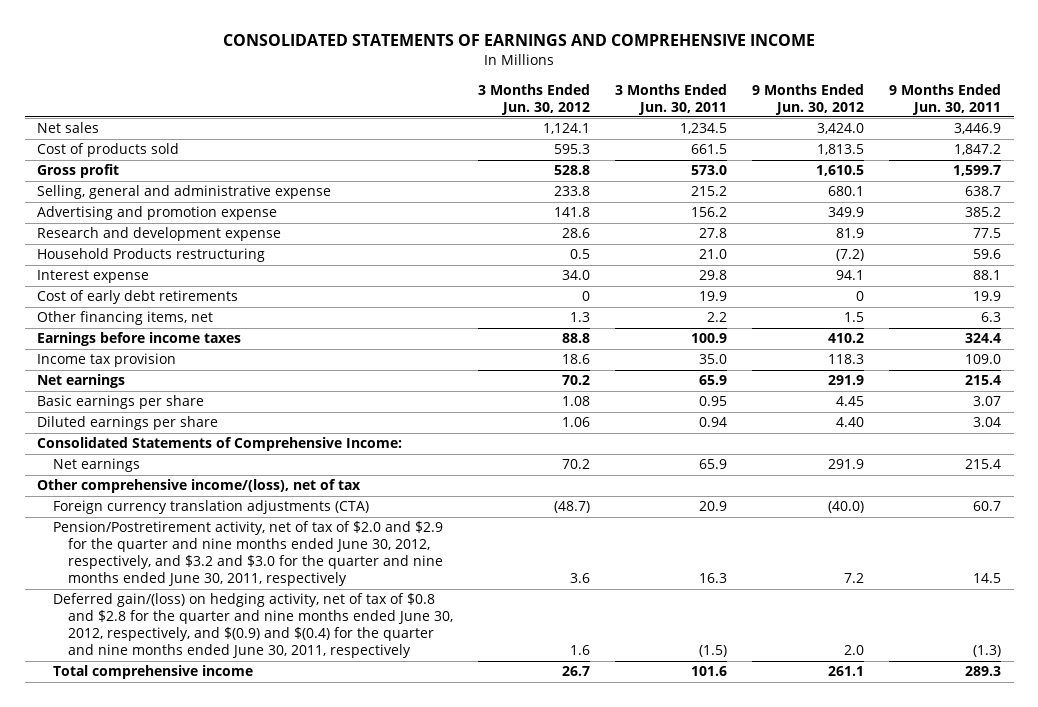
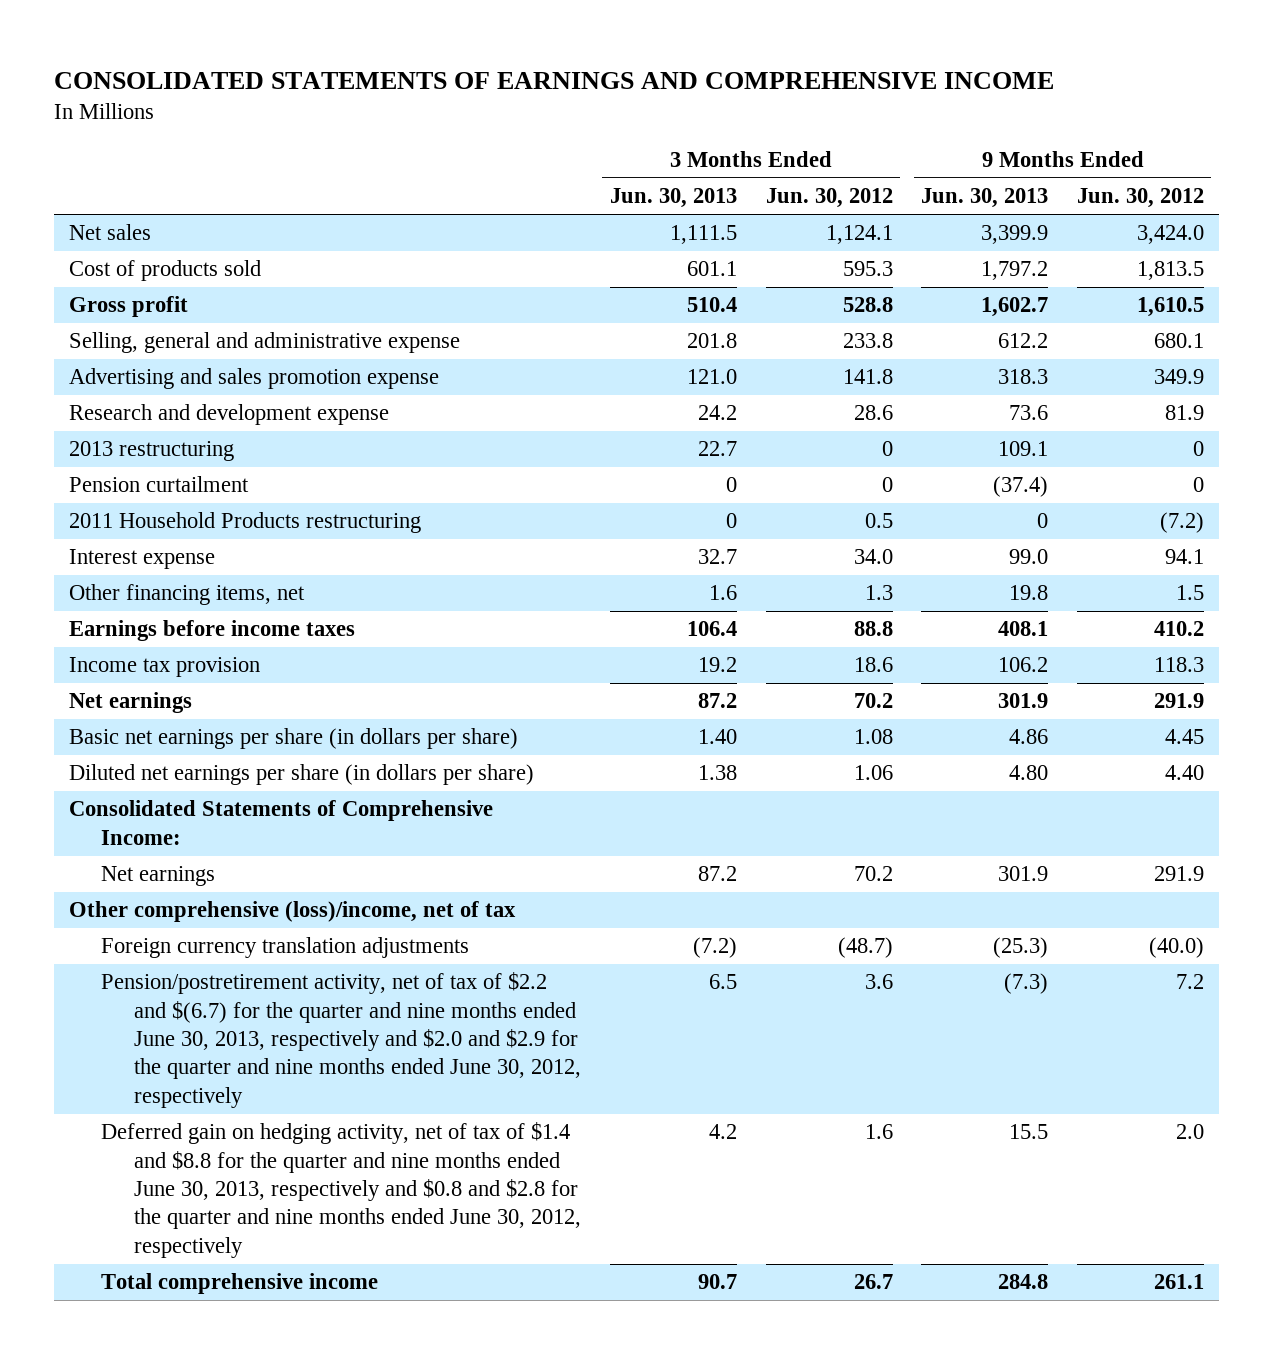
- | 3 Months Ended Jun. 30, 2012 | 3 Months Ended Jun. 30, 2011 | 9 Months Ended Jun. 30, 2012 | 9 Months Ended Jun. 30, 2011
+ | 3 Months Ended Jun. 30, 2013 | 3 Months Ended Jun. 30, 2012 | 9 Months Ended Jun. 30, 2013 | 9 Months Ended Jun. 30, 2012
- Advertising and promotion expense | 141.8 | 156.2 | 349.9 | 385.2
+ Advertising and sales promotion expense | 121.0 | 141.8 | 318.3 | 349.9
- Household Products restructuring | 0.5 | 21.0 | (7.2) | 59.6
+ 2013 restructuring | 22.7 | 0 | 109.1 | 0
+ Pension curtailment | 0 | 0 | (37.4) | 0
+ 2011 Household Products restructuring | 0 | 0.5 | 0 | (7.2)
- Cost of early debt retirements | 0 | 19.9 | 0 | 19.9
- Basic earnings per share | 1.08 | 0.95 | 4.45 | 3.07
- Diluted earnings per share | 1.06 | 0.94 | 4.40 | 3.04
+ Basic net earnings per share (in dollars per share) | 1.40 | 1.08 | 4.86 | 4.45
+ Diluted net earnings per share (in dollars per share) | 1.38 | 1.06 | 4.80 | 4.40
- Other comprehensive income/(loss), net of tax
- Foreign currency translation adjustments (CTA) | (48.7) | 20.9 | (40.0) | 60.7
- Pension/Postretirement activity, net of tax of $2.0 and $2.9 for the quarter and nine months ended June 30, 2012, respectively, and $3.2 and $3.0 for the quarter and nine months ended June 30, 2011, respectively | 3.6 | 16.3 | 7.2 | 14.5
- Deferred gain/(loss) on hedging activity, net of tax of $0.8 and $2.8 for the quarter and nine months ended June 30, 2012, respectively, and $(0.9) and $(0.4) for the quarter and nine months ended June 30, 2011, respectively | 1.6 | (1.5) | 2.0 | (1.3)
+ Other comprehensive (loss)/income, net of tax
+ Foreign currency translation adjustments | (7.2) | (48.7) | (25.3) | (40.0)
+ Pension/postretirement activity, net of tax of $2.2 and $(6.7) for the quarter and nine months ended June 30, 2013, respectively and $2.0 and $2.9 for the quarter and nine months ended June 30, 2012, respectively | 6.5 | 3.6 | (7.3) | 7.2
+ Deferred gain on hedging activity, net of tax of $1.4 and $8.8 for the quarter and nine months ended June 30, 2013, respectively and $0.8 and $2.8 for the quarter and nine months ended June 30, 2012, respectively | 4.2 | 1.6 | 15.5 | 2.0

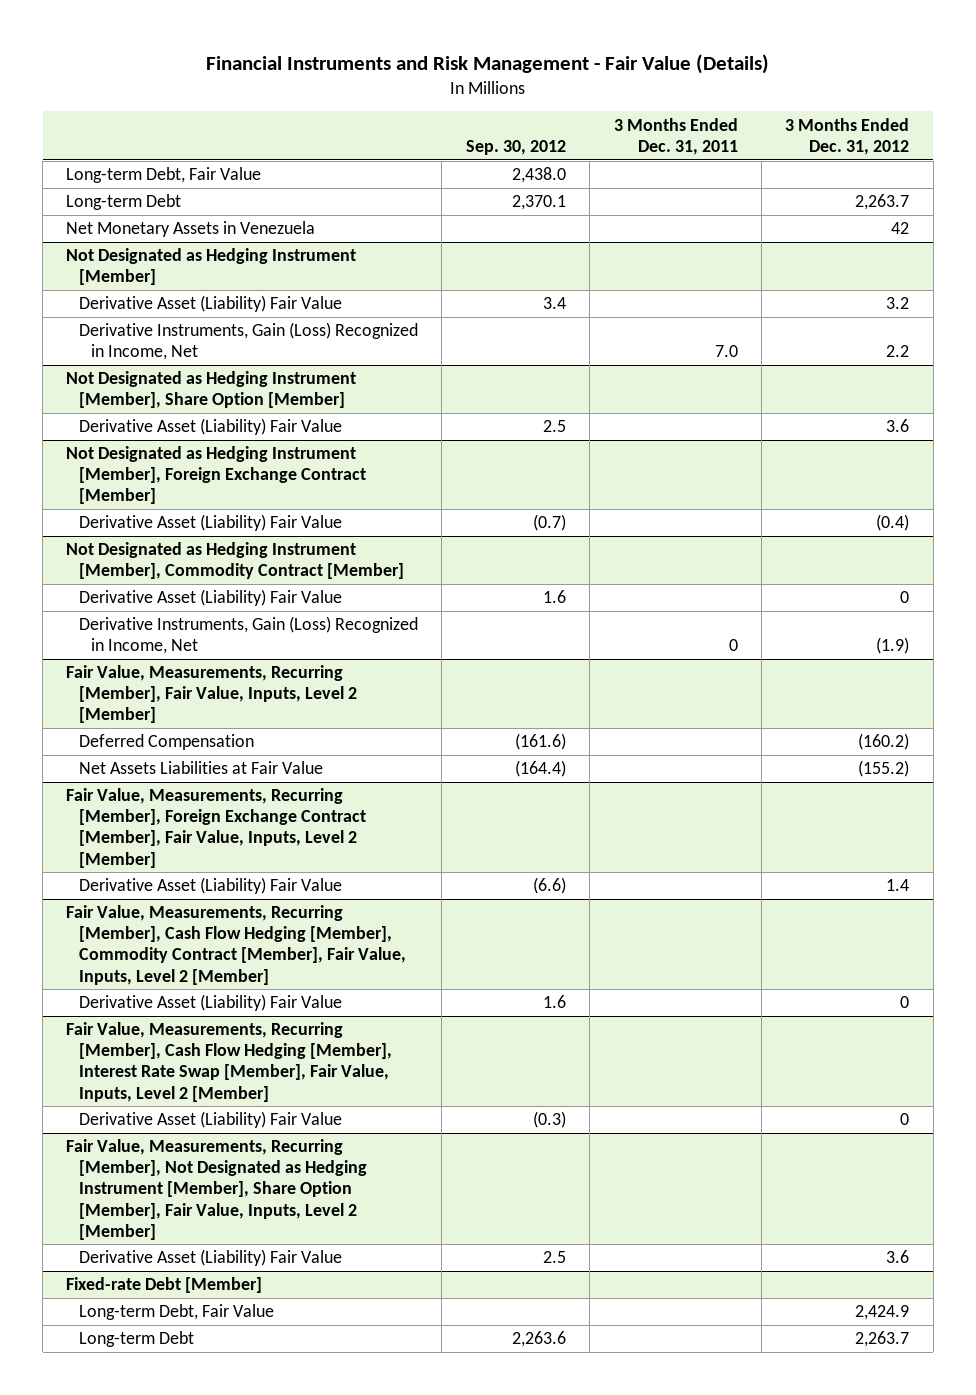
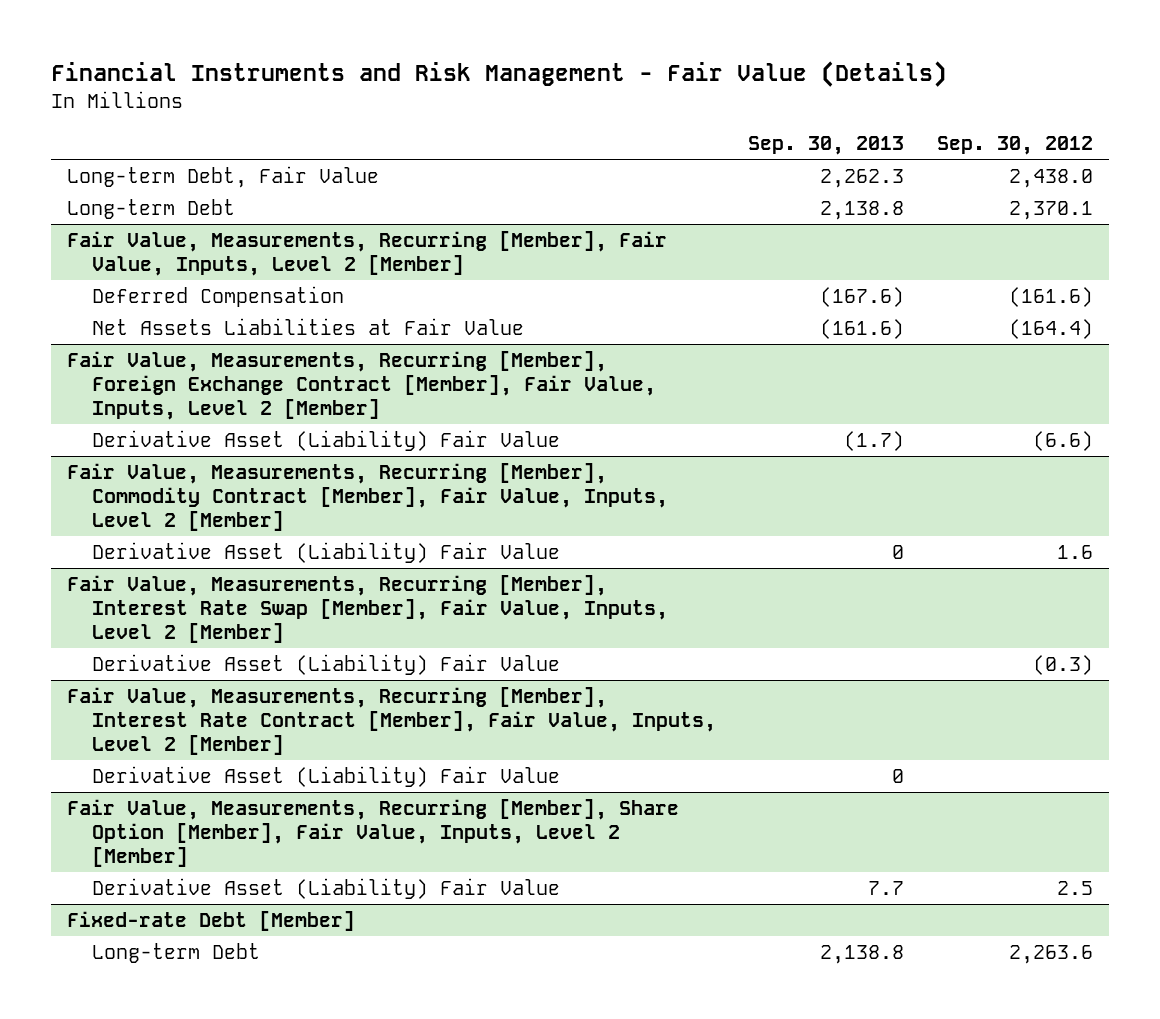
- | Sep. 30, 2012 | 3 Months Ended Dec. 31, 2011 | 3 Months Ended Dec. 31, 2012
+ | Sep. 30, 2013 | Sep. 30, 2012
- Net Monetary Assets in Venezuela | | | 42
- Not Designated as Hedging Instrument [Member]
- Derivative Asset (Liability) Fair Value | 3.4 | | 3.2
- Derivative Instruments, Gain (Loss) Recognized in Income, Net | | 7.0 | 2.2
- Not Designated as Hedging Instrument [Member], Share Option [Member]
- Derivative Asset (Liability) Fair Value | 2.5 | | 3.6
- Not Designated as Hedging Instrument [Member], Foreign Exchange Contract [Member]
- Derivative Asset (Liability) Fair Value | (0.7) | | (0.4)
- Not Designated as Hedging Instrument [Member], Commodity Contract [Member]
- Derivative Asset (Liability) Fair Value | 1.6 | | 0
- Derivative Instruments, Gain (Loss) Recognized in Income, Net | | 0 | (1.9)
- Fair Value, Measurements, Recurring [Member], Cash Flow Hedging [Member], Commodity Contract [Member], Fair Value, Inputs, Level 2 [Member]
+ Fair Value, Measurements, Recurring [Member], Commodity Contract [Member], Fair Value, Inputs, Level 2 [Member]
- Fair Value, Measurements, Recurring [Member], Cash Flow Hedging [Member], Interest Rate Swap [Member], Fair Value, Inputs, Level 2 [Member]
+ Fair Value, Measurements, Recurring [Member], Interest Rate Swap [Member], Fair Value, Inputs, Level 2 [Member]
- Fair Value, Measurements, Recurring [Member], Not Designated as Hedging Instrument [Member], Share Option [Member], Fair Value, Inputs, Level 2 [Member]
+ Fair Value, Measurements, Recurring [Member], Interest Rate Contract [Member], Fair Value, Inputs, Level 2 [Member]
+ Derivative Asset (Liability) Fair Value | 0 |
+ Fair Value, Measurements, Recurring [Member], Share Option [Member], Fair Value, Inputs, Level 2 [Member]
@ Fixed-rate Debt [Member]
- Long-term Debt, Fair Value | | | 2,424.9

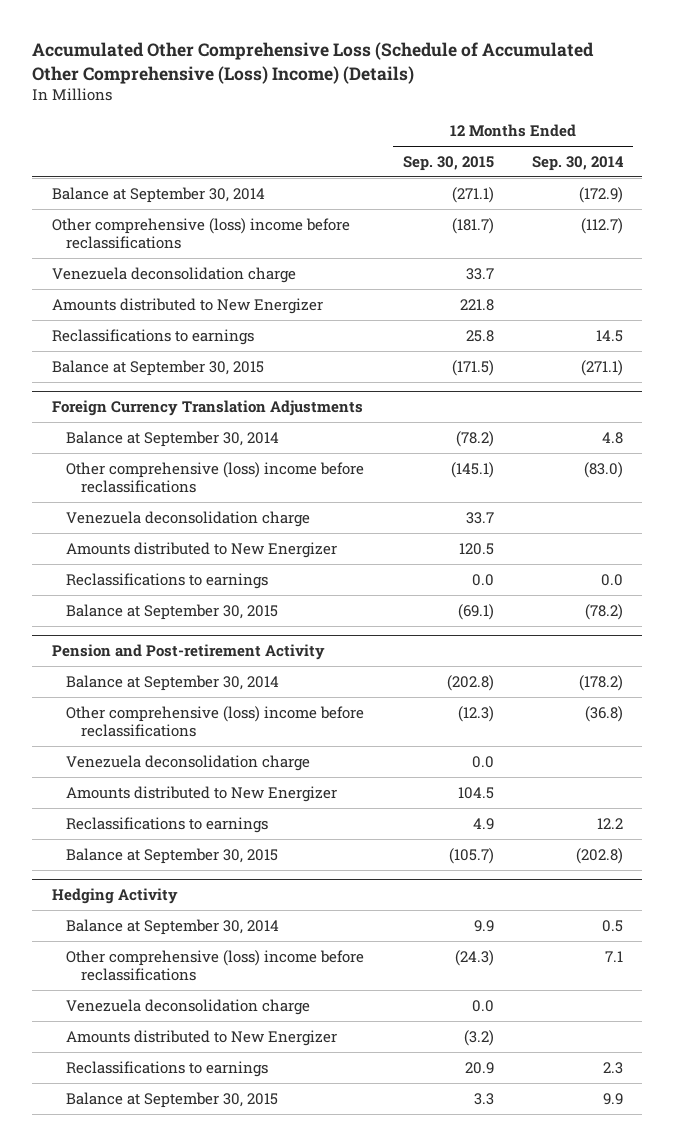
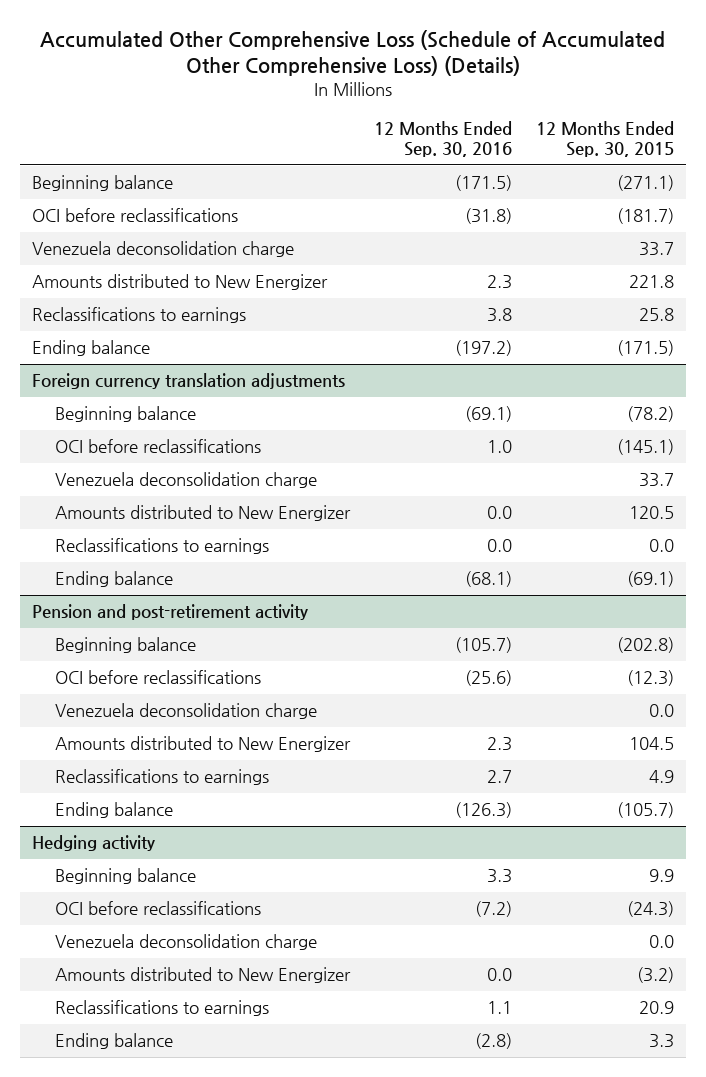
- Accumulated Other Comprehensive Loss (Schedule of Accumulated Other Comprehensive (Loss) Income) (Details)
+ Accumulated Other Comprehensive Loss (Schedule of Accumulated Other Comprehensive Loss) (Details)
- | 12 Months Ended Sep. 30, 2015 | 12 Months Ended Sep. 30, 2014
+ | 12 Months Ended Sep. 30, 2016 | 12 Months Ended Sep. 30, 2015
- Balance at September 30, 2014 | (271.1) | (172.9)
- Other comprehensive (loss) income before reclassifications | (181.7) | (112.7)
+ Beginning balance | (171.5) | (271.1)
+ OCI before reclassifications | (31.8) | (181.7)
- Balance at September 30, 2015 | (171.5) | (271.1)
- Foreign Currency Translation Adjustments
- Balance at September 30, 2014 | (78.2) | 4.8
- Other comprehensive (loss) income before reclassifications | (145.1) | (83.0)
+ Ending balance | (197.2) | (171.5)
+ Foreign currency translation adjustments
+ Beginning balance | (69.1) | (78.2)
+ OCI before reclassifications | 1.0 | (145.1)
- Balance at September 30, 2015 | (69.1) | (78.2)
- Pension and Post-retirement Activity
- Balance at September 30, 2014 | (202.8) | (178.2)
- Other comprehensive (loss) income before reclassifications | (12.3) | (36.8)
+ Ending balance | (68.1) | (69.1)
+ Pension and post-retirement activity
+ Beginning balance | (105.7) | (202.8)
+ OCI before reclassifications | (25.6) | (12.3)
- Balance at September 30, 2015 | (105.7) | (202.8)
- Hedging Activity
- Balance at September 30, 2014 | 9.9 | 0.5
- Other comprehensive (loss) income before reclassifications | (24.3) | 7.1
+ Ending balance | (126.3) | (105.7)
+ Hedging activity
+ Beginning balance | 3.3 | 9.9
+ OCI before reclassifications | (7.2) | (24.3)
- Balance at September 30, 2015 | 3.3 | 9.9
+ Ending balance | (2.8) | 3.3

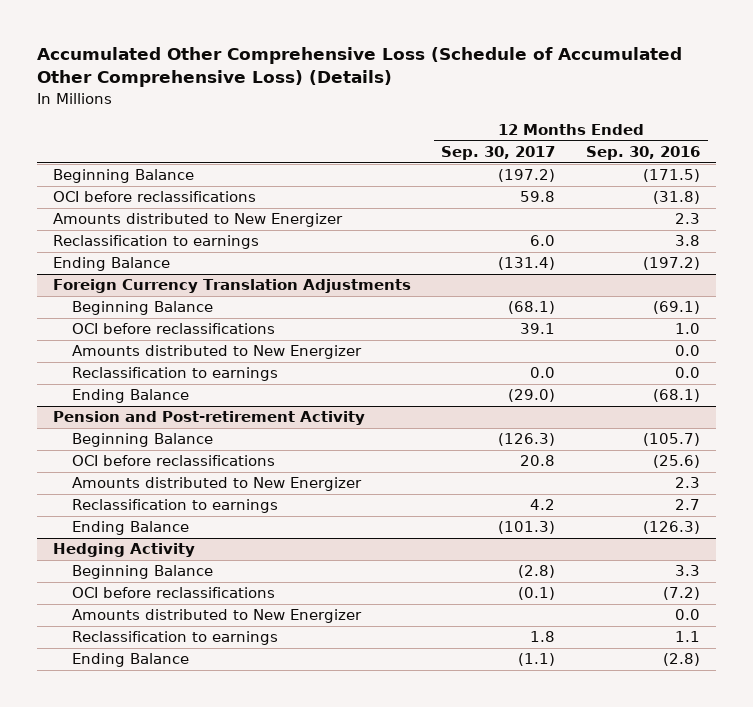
- | 12 Months Ended Sep. 30, 2016 | 12 Months Ended Sep. 30, 2015
+ | 12 Months Ended Sep. 30, 2017 | 12 Months Ended Sep. 30, 2016
- Beginning balance | (171.5) | (271.1)
+ Beginning Balance | (197.2) | (171.5)
- Venezuela deconsolidation charge | | 33.7
- Reclassifications to earnings | 3.8 | 25.8
- Ending balance | (197.2) | (171.5)
- Foreign currency translation adjustments
- Beginning balance | (69.1) | (78.2)
+ Reclassification to earnings | 6.0 | 3.8
+ Ending Balance | (131.4) | (197.2)
+ Foreign Currency Translation Adjustments
+ Beginning Balance | (68.1) | (69.1)
- Venezuela deconsolidation charge | | 33.7
- Reclassifications to earnings | 0.0 | 0.0
- Ending balance | (68.1) | (69.1)
- Pension and post-retirement activity
- Beginning balance | (105.7) | (202.8)
+ Reclassification to earnings | 0.0 | 0.0
+ Ending Balance | (29.0) | (68.1)
+ Pension and Post-retirement Activity
+ Beginning Balance | (126.3) | (105.7)
- Venezuela deconsolidation charge | | 0.0
- Reclassifications to earnings | 2.7 | 4.9
- Ending balance | (126.3) | (105.7)
- Hedging activity
- Beginning balance | 3.3 | 9.9
+ Reclassification to earnings | 4.2 | 2.7
+ Ending Balance | (101.3) | (126.3)
+ Hedging Activity
+ Beginning Balance | (2.8) | 3.3
- Venezuela deconsolidation charge | | 0.0
- Reclassifications to earnings | 1.1 | 20.9
- Ending balance | (2.8) | 3.3
+ Reclassification to earnings | 1.8 | 1.1
+ Ending Balance | (1.1) | (2.8)

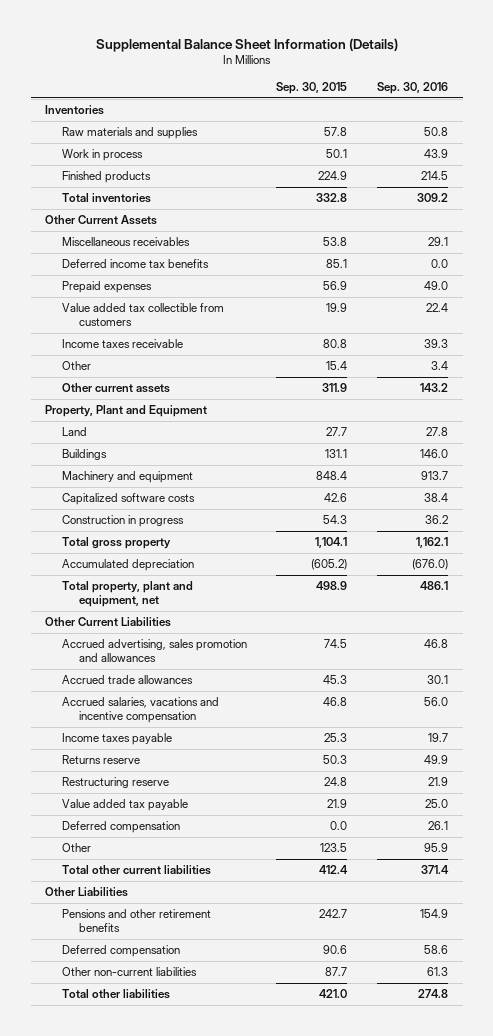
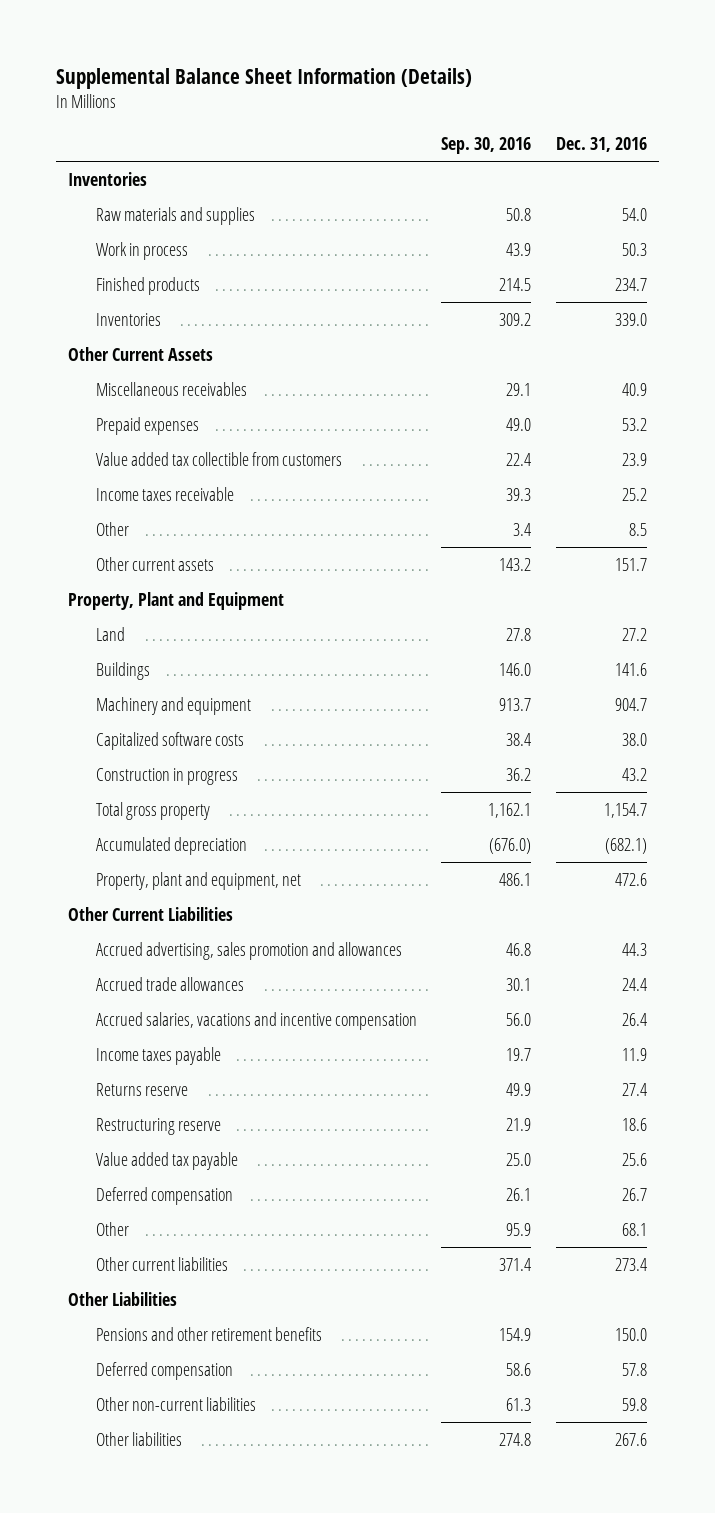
- | Sep. 30, 2015 | Sep. 30, 2016
+ | Sep. 30, 2016 | Dec. 31, 2016
- Total inventories | 332.8 | 309.2
+ Inventories | 309.2 | 339.0
- Deferred income tax benefits | 85.1 | 0.0
- Total property, plant and equipment, net | 498.9 | 486.1
+ Property, plant and equipment, net | 486.1 | 472.6
- Total other current liabilities | 412.4 | 371.4
+ Other current liabilities | 371.4 | 273.4
- Total other liabilities | 421.0 | 274.8
+ Other liabilities | 274.8 | 267.6

